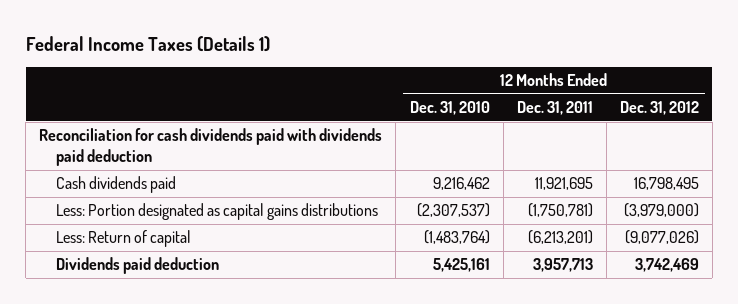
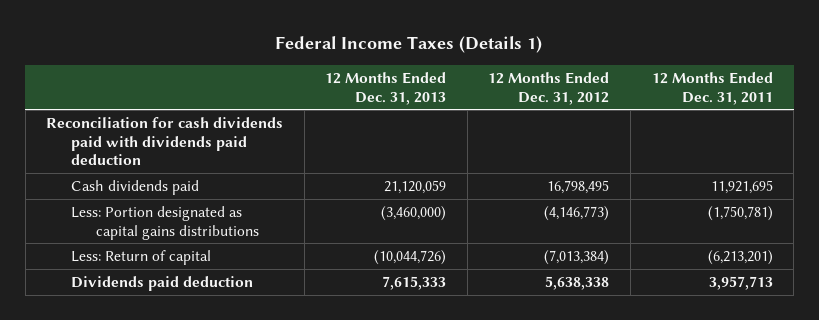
- | 12 Months Ended Dec. 31, 2010 | 12 Months Ended Dec. 31, 2011 | 12 Months Ended Dec. 31, 2012
+ | 12 Months Ended Dec. 31, 2013 | 12 Months Ended Dec. 31, 2012 | 12 Months Ended Dec. 31, 2011
- Less: Portion designated as capital gains distributions | (2,307,537) | (1,750,781) | (3,979,000)
- Less: Return of capital | (1,483,764) | (6,213,201) | (9,077,026)
- Dividends paid deduction | 5,425,161 | 3,957,713 | 3,742,469
+ Less: Portion designated as capital gains distributions | (3,460,000) | (4,146,773) | (1,750,781)
+ Less: Return of capital | (10,044,726) | (7,013,384) | (6,213,201)
+ Dividends paid deduction | 7,615,333 | 5,638,338 | 3,957,713

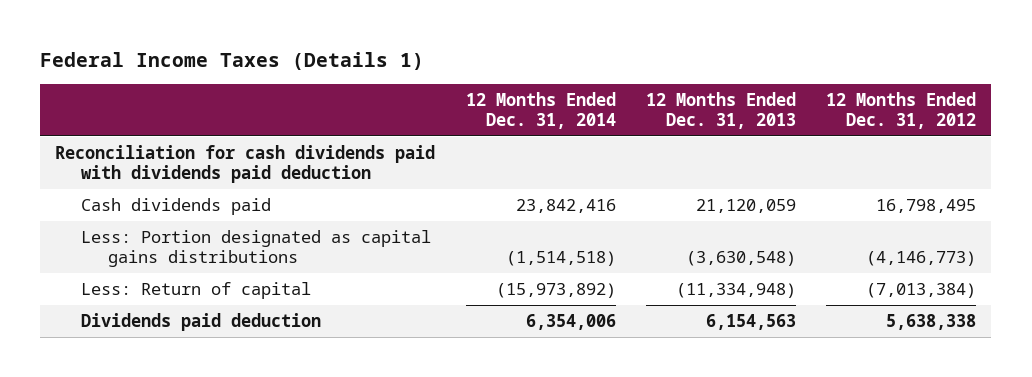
- | 12 Months Ended Dec. 31, 2013 | 12 Months Ended Dec. 31, 2012 | 12 Months Ended Dec. 31, 2011
+ | 12 Months Ended Dec. 31, 2014 | 12 Months Ended Dec. 31, 2013 | 12 Months Ended Dec. 31, 2012
- Less: Portion designated as capital gains distributions | (3,460,000) | (4,146,773) | (1,750,781)
- Less: Return of capital | (10,044,726) | (7,013,384) | (6,213,201)
- Dividends paid deduction | 7,615,333 | 5,638,338 | 3,957,713
+ Less: Portion designated as capital gains distributions | (1,514,518) | (3,630,548) | (4,146,773)
+ Less: Return of capital | (15,973,892) | (11,334,948) | (7,013,384)
+ Dividends paid deduction | 6,354,006 | 6,154,563 | 5,638,338

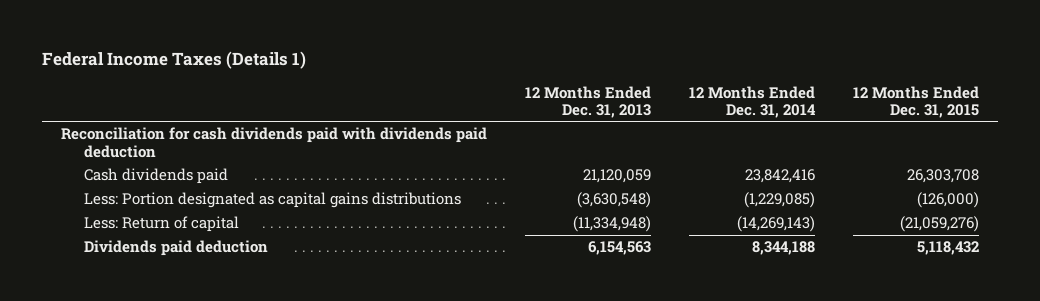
- | 12 Months Ended Dec. 31, 2014 | 12 Months Ended Dec. 31, 2013 | 12 Months Ended Dec. 31, 2012
+ | 12 Months Ended Dec. 31, 2013 | 12 Months Ended Dec. 31, 2014 | 12 Months Ended Dec. 31, 2015
- Less: Portion designated as capital gains distributions | (1,514,518) | (3,630,548) | (4,146,773)
- Less: Return of capital | (15,973,892) | (11,334,948) | (7,013,384)
- Dividends paid deduction | 6,354,006 | 6,154,563 | 5,638,338
+ Less: Portion designated as capital gains distributions | (3,630,548) | (1,229,085) | (126,000)
+ Less: Return of capital | (11,334,948) | (14,269,143) | (21,059,276)
+ Dividends paid deduction | 6,154,563 | 8,344,188 | 5,118,432

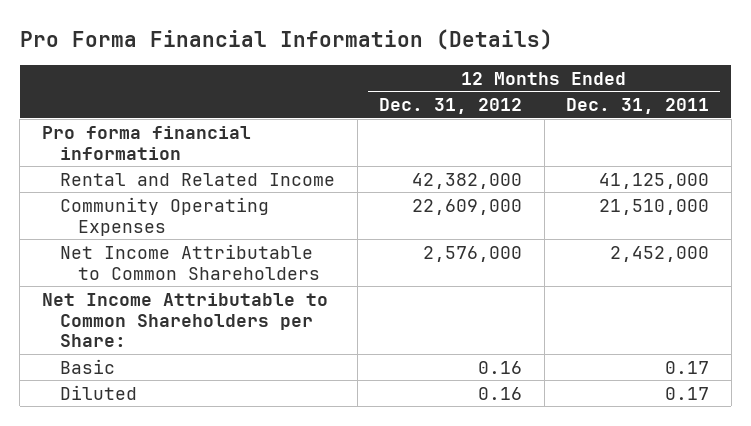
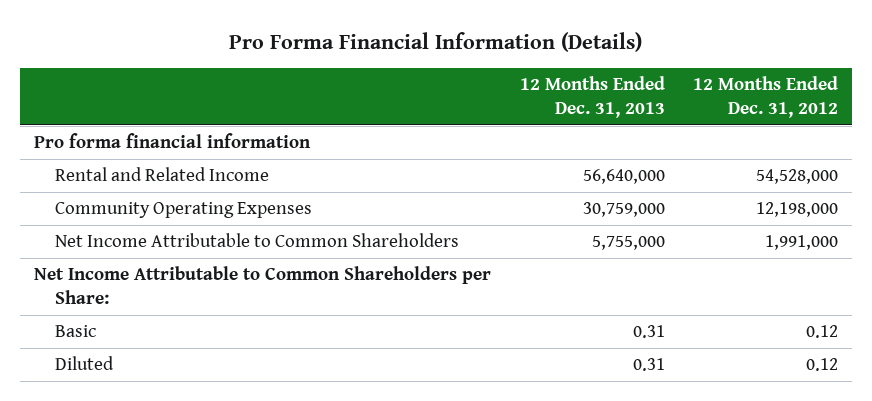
- | 12 Months Ended Dec. 31, 2012 | 12 Months Ended Dec. 31, 2011
+ | 12 Months Ended Dec. 31, 2013 | 12 Months Ended Dec. 31, 2012
- Rental and Related Income | 42,382,000 | 41,125,000
- Community Operating Expenses | 22,609,000 | 21,510,000
- Net Income Attributable to Common Shareholders | 2,576,000 | 2,452,000
+ Rental and Related Income | 56,640,000 | 54,528,000
+ Community Operating Expenses | 30,759,000 | 12,198,000
+ Net Income Attributable to Common Shareholders | 5,755,000 | 1,991,000
- Basic | 0.16 | 0.17
- Diluted | 0.16 | 0.17
+ Basic | 0.31 | 0.12
+ Diluted | 0.31 | 0.12

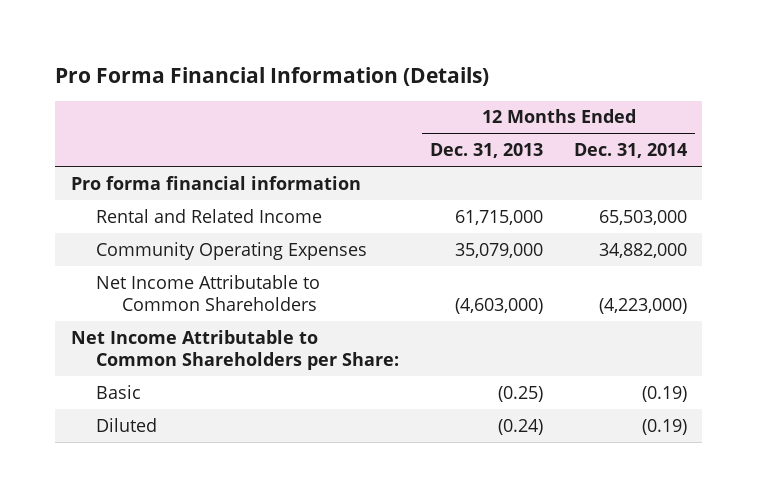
- | 12 Months Ended Dec. 31, 2013 | 12 Months Ended Dec. 31, 2012
+ | 12 Months Ended Dec. 31, 2013 | 12 Months Ended Dec. 31, 2014
- Rental and Related Income | 56,640,000 | 54,528,000
- Community Operating Expenses | 30,759,000 | 12,198,000
- Net Income Attributable to Common Shareholders | 5,755,000 | 1,991,000
+ Rental and Related Income | 61,715,000 | 65,503,000
+ Community Operating Expenses | 35,079,000 | 34,882,000
+ Net Income Attributable to Common Shareholders | (4,603,000) | (4,223,000)
- Basic | 0.31 | 0.12
- Diluted | 0.31 | 0.12
+ Basic | (0.25) | (0.19)
+ Diluted | (0.24) | (0.19)

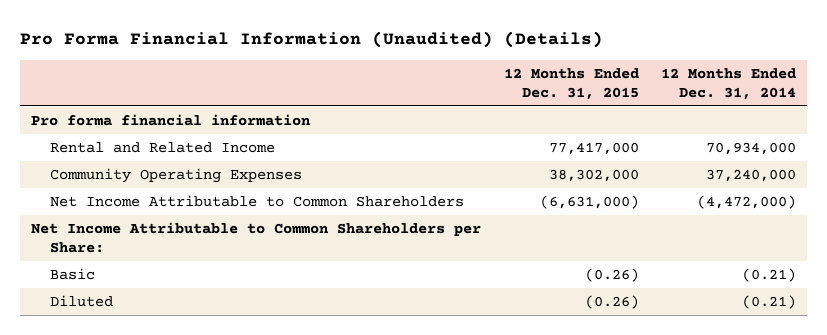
- Pro Forma Financial Information (Details)
+ Pro Forma Financial Information (Unaudited) (Details)
- | 12 Months Ended Dec. 31, 2013 | 12 Months Ended Dec. 31, 2014
+ | 12 Months Ended Dec. 31, 2015 | 12 Months Ended Dec. 31, 2014
- Rental and Related Income | 61,715,000 | 65,503,000
- Community Operating Expenses | 35,079,000 | 34,882,000
- Net Income Attributable to Common Shareholders | (4,603,000) | (4,223,000)
+ Rental and Related Income | 77,417,000 | 70,934,000
+ Community Operating Expenses | 38,302,000 | 37,240,000
+ Net Income Attributable to Common Shareholders | (6,631,000) | (4,472,000)
- Basic | (0.25) | (0.19)
- Diluted | (0.24) | (0.19)
+ Basic | (0.26) | (0.21)
+ Diluted | (0.26) | (0.21)

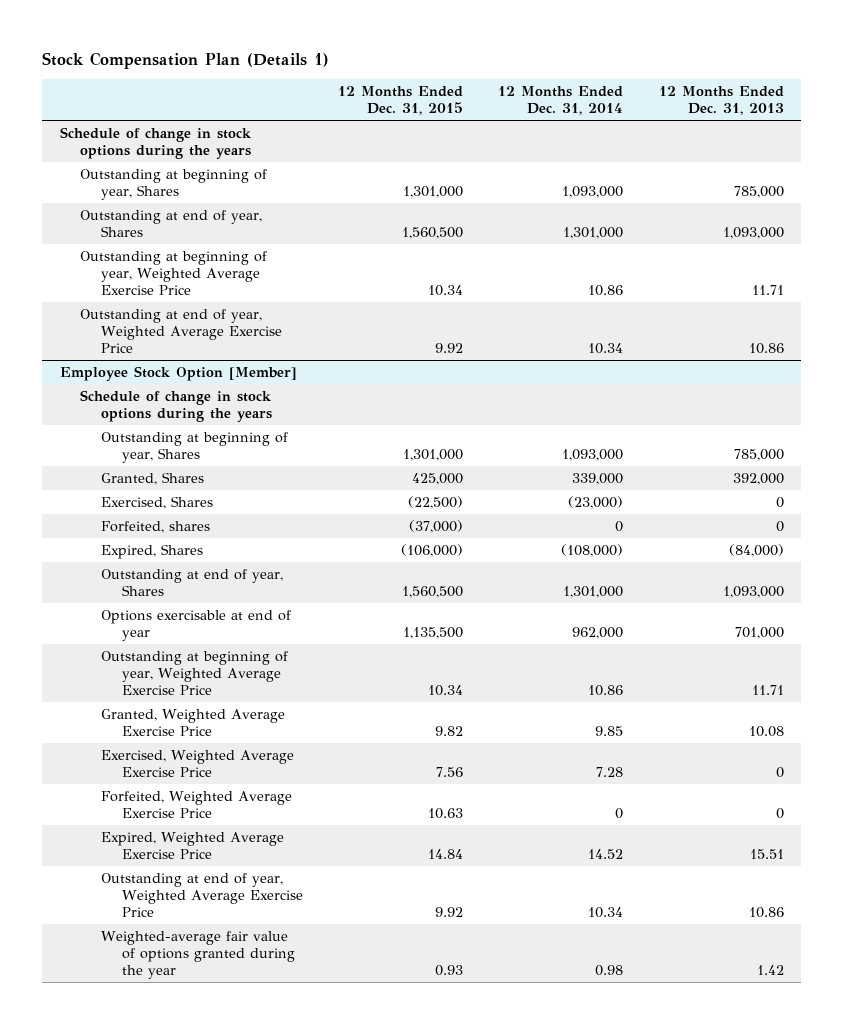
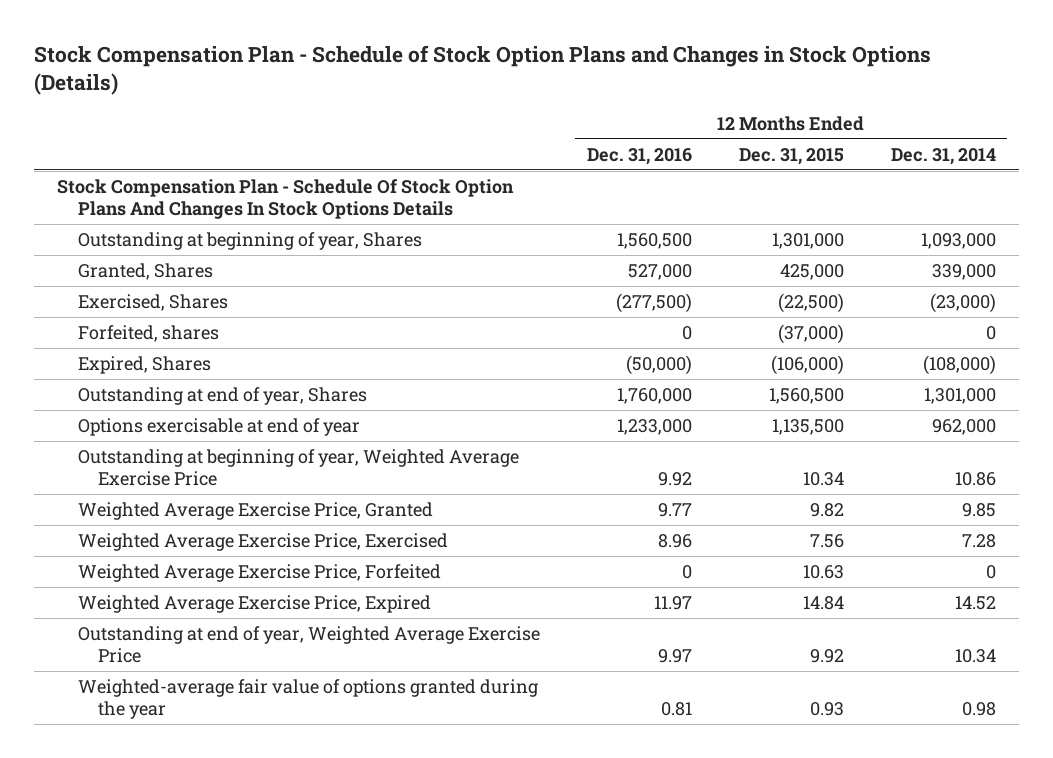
- Stock Compensation Plan (Details 1)
+ Stock Compensation Plan - Schedule of Stock Option Plans and Changes in Stock Options (Details)
- | 12 Months Ended Dec. 31, 2015 | 12 Months Ended Dec. 31, 2014 | 12 Months Ended Dec. 31, 2013
+ | 12 Months Ended Dec. 31, 2016 | 12 Months Ended Dec. 31, 2015 | 12 Months Ended Dec. 31, 2014
- Schedule of change in stock options during the years
- Outstanding at beginning of year, Shares | 1,301,000 | 1,093,000 | 785,000
- Outstanding at end of year, Shares | 1,560,500 | 1,301,000 | 1,093,000
- Outstanding at beginning of year, Weighted Average Exercise Price | 10.34 | 10.86 | 11.71
- Outstanding at end of year, Weighted Average Exercise Price | 9.92 | 10.34 | 10.86
- Employee Stock Option [Member]
- Schedule of change in stock options during the years
+ Stock Compensation Plan - Schedule Of Stock Option Plans And Changes In Stock Options Details
- Granted, Weighted Average Exercise Price | 9.82 | 9.85 | 10.08
- Exercised, Weighted Average Exercise Price | 7.56 | 7.28 | 0
- Forfeited, Weighted Average Exercise Price | 10.63 | 0 | 0
- Expired, Weighted Average Exercise Price | 14.84 | 14.52 | 15.51
+ Weighted Average Exercise Price, Granted | 9.77 | 9.82 | 9.85
+ Weighted Average Exercise Price, Exercised | 8.96 | 7.56 | 7.28
+ Weighted Average Exercise Price, Forfeited | 0 | 10.63 | 0
+ Weighted Average Exercise Price, Expired | 11.97 | 14.84 | 14.52

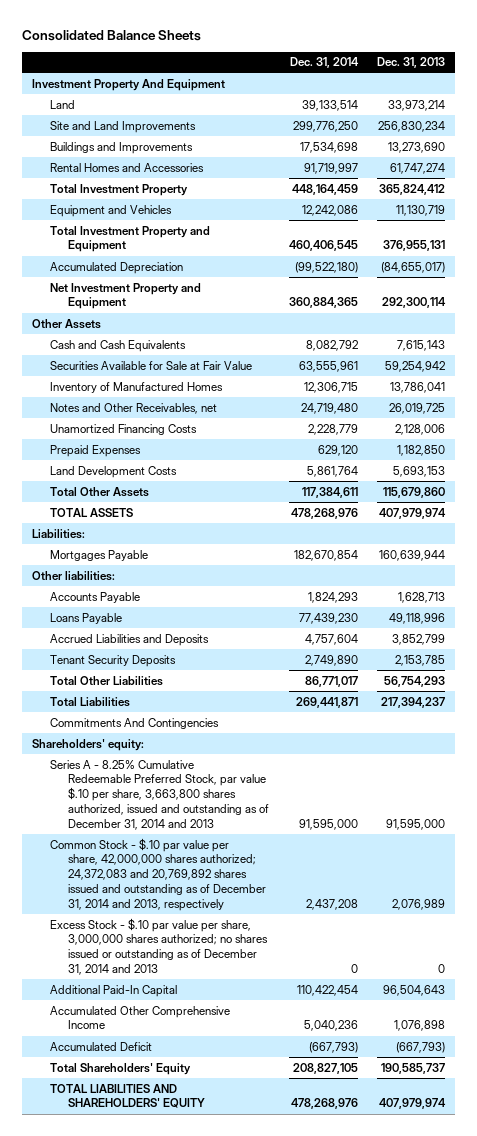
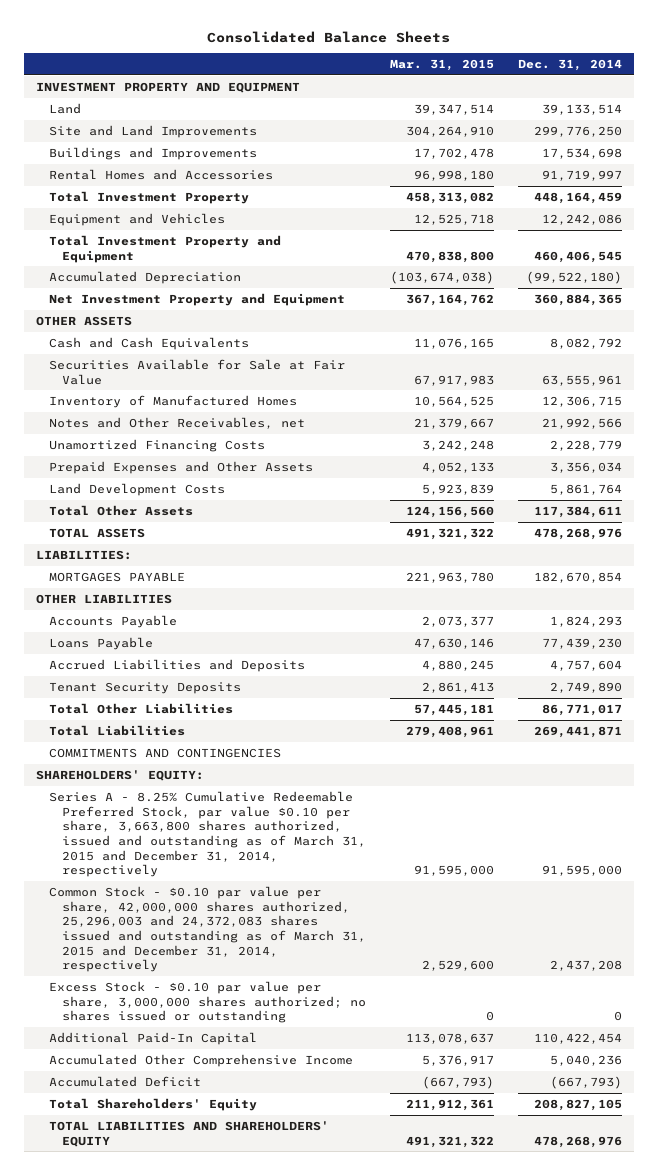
- | Dec. 31, 2014 | Dec. 31, 2013
+ | Mar. 31, 2015 | Dec. 31, 2014
- Investment Property And Equipment
+ INVESTMENT PROPERTY AND EQUIPMENT
- Other Assets
+ OTHER ASSETS
- Notes and Other Receivables, net | 24,719,480 | 26,019,725
+ Notes and Other Receivables, net | 21,379,667 | 21,992,566
- Prepaid Expenses | 629,120 | 1,182,850
+ Prepaid Expenses and Other Assets | 4,052,133 | 3,356,034
- Liabilities:
- Mortgages Payable | 182,670,854 | 160,639,944
- Other liabilities:
+ LIABILITIES:
+ MORTGAGES PAYABLE | 221,963,780 | 182,670,854
+ OTHER LIABILITIES
- Commitments And Contingencies
- Shareholders' equity:
- Series A - 8.25% Cumulative Redeemable Preferred Stock, par value $.10 per share, 3,663,800 shares authorized, issued and outstanding as of December 31, 2014 and 2013 | 91,595,000 | 91,595,000
- Common Stock - $.10 par value per share, 42,000,000 shares authorized; 24,372,083 and 20,769,892 shares issued and outstanding as of December 31, 2014 and 2013, respectively | 2,437,208 | 2,076,989
- Excess Stock - $.10 par value per share, 3,000,000 shares authorized; no shares issued or outstanding as of December 31, 2014 and 2013 | 0 | 0
+ COMMITMENTS AND CONTINGENCIES
+ SHAREHOLDERS' EQUITY:
+ Series A - 8.25% Cumulative Redeemable Preferred Stock, par value $0.10 per share, 3,663,800 shares authorized, issued and outstanding as of March 31, 2015 and December 31, 2014, respectively | 91,595,000 | 91,595,000
+ Common Stock - $0.10 par value per share, 42,000,000 shares authorized, 25,296,003 and 24,372,083 shares issued and outstanding as of March 31, 2015 and December 31, 2014, respectively | 2,529,600 | 2,437,208
+ Excess Stock - $0.10 par value per share, 3,000,000 shares authorized; no shares issued or outstanding | 0 | 0

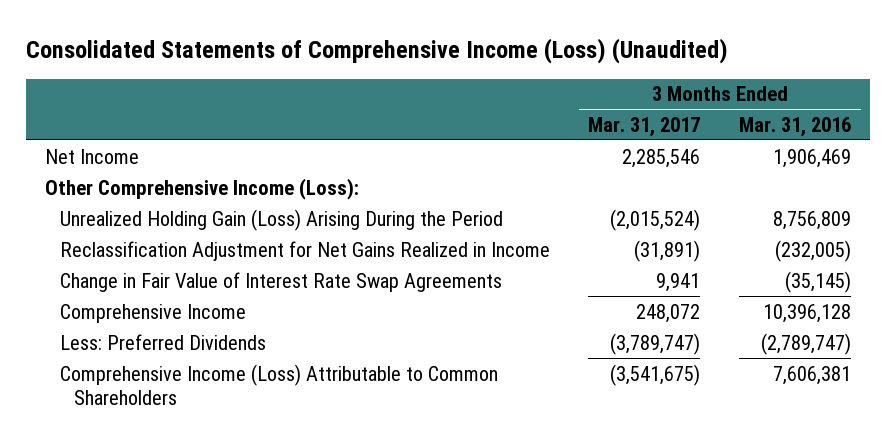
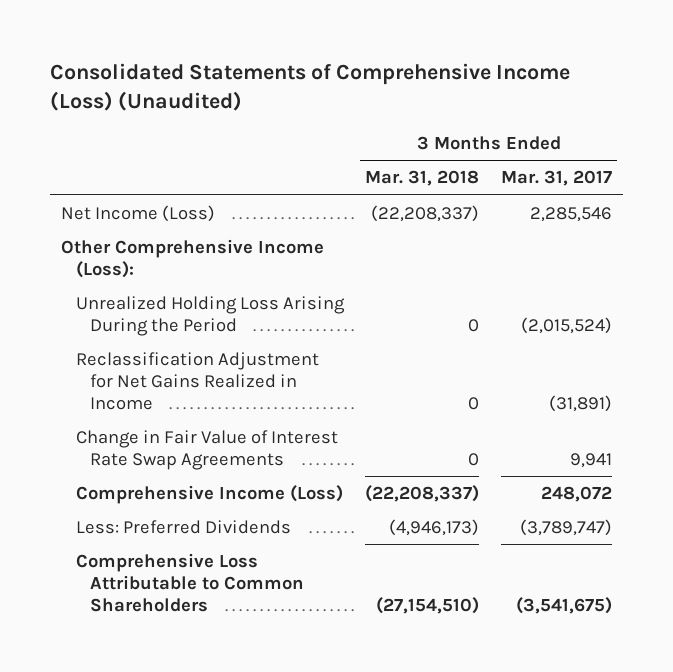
- | 3 Months Ended Mar. 31, 2017 | 3 Months Ended Mar. 31, 2016
+ | 3 Months Ended Mar. 31, 2018 | 3 Months Ended Mar. 31, 2017
- Net Income | 2,285,546 | 1,906,469
+ Net Income (Loss) | (22,208,337) | 2,285,546
- Unrealized Holding Gain (Loss) Arising During the Period | (2,015,524) | 8,756,809
+ Unrealized Holding Loss Arising During the Period | 0 | (2,015,524)
- Comprehensive Income | 248,072 | 10,396,128
+ Comprehensive Income (Loss) | (22,208,337) | 248,072
- Comprehensive Income (Loss) Attributable to Common Shareholders | (3,541,675) | 7,606,381
+ Comprehensive Loss Attributable to Common Shareholders | (27,154,510) | (3,541,675)

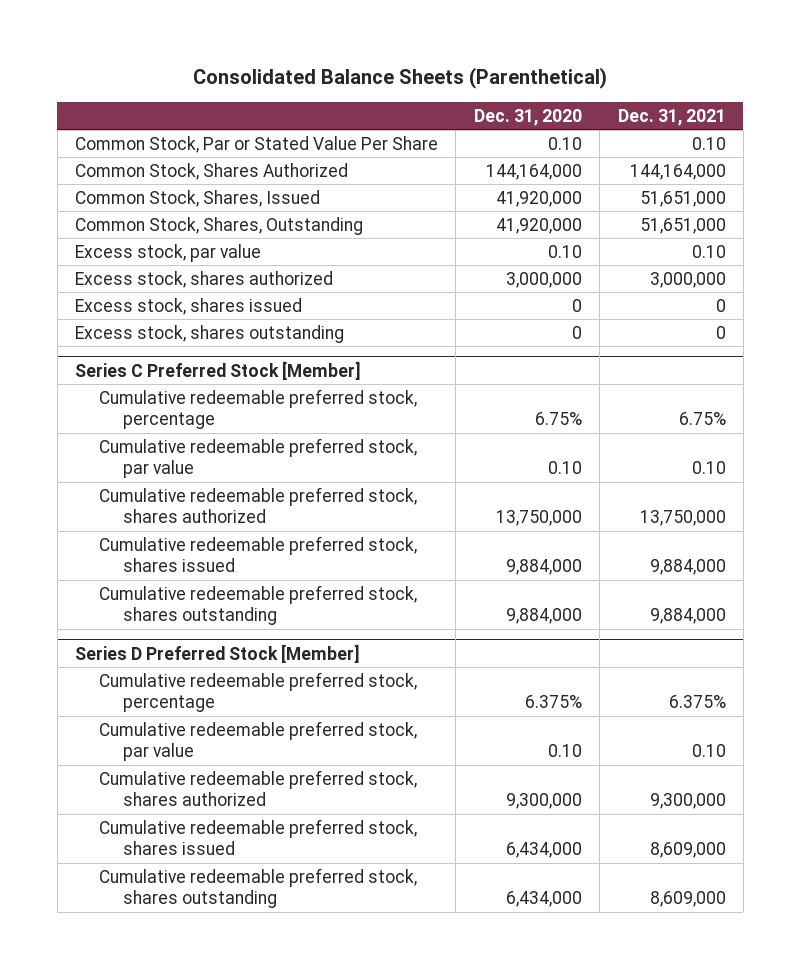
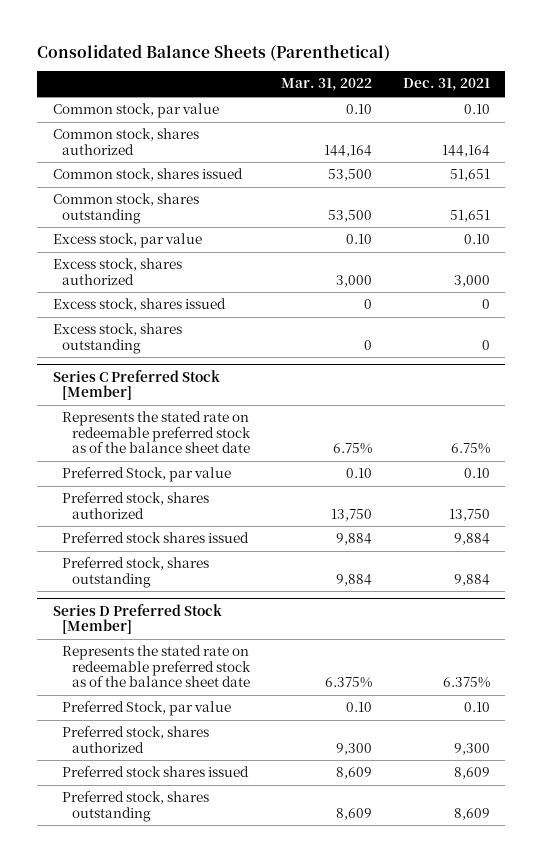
- | Dec. 31, 2020 | Dec. 31, 2021
+ | Mar. 31, 2022 | Dec. 31, 2021
- Common Stock, Par or Stated Value Per Share | 0.10 | 0.10
- Common Stock, Shares Authorized | 144,164,000 | 144,164,000
- Common Stock, Shares, Issued | 41,920,000 | 51,651,000
- Common Stock, Shares, Outstanding | 41,920,000 | 51,651,000
+ Common stock, par value | 0.10 | 0.10
+ Common stock, shares authorized | 144,164 | 144,164
+ Common stock, shares issued | 53,500 | 51,651
+ Common stock, shares outstanding | 53,500 | 51,651
- Excess stock, shares authorized | 3,000,000 | 3,000,000
+ Excess stock, shares authorized | 3,000 | 3,000
@ Series C Preferred Stock [Member]
- Cumulative redeemable preferred stock, percentage | 6.75% | 6.75%
- Cumulative redeemable preferred stock, par value | 0.10 | 0.10
- Cumulative redeemable preferred stock, shares authorized | 13,750,000 | 13,750,000
- Cumulative redeemable preferred stock, shares issued | 9,884,000 | 9,884,000
- Cumulative redeemable preferred stock, shares outstanding | 9,884,000 | 9,884,000
+ Represents the stated rate on redeemable preferred stock as of the balance sheet date | 6.75% | 6.75%
+ Preferred Stock, par value | 0.10 | 0.10
+ Preferred stock, shares authorized | 13,750 | 13,750
+ Preferred stock shares issued | 9,884 | 9,884
+ Preferred stock, shares outstanding | 9,884 | 9,884
@ Series D Preferred Stock [Member]
- Cumulative redeemable preferred stock, percentage | 6.375% | 6.375%
- Cumulative redeemable preferred stock, par value | 0.10 | 0.10
- Cumulative redeemable preferred stock, shares authorized | 9,300,000 | 9,300,000
- Cumulative redeemable preferred stock, shares issued | 6,434,000 | 8,609,000
- Cumulative redeemable preferred stock, shares outstanding | 6,434,000 | 8,609,000
+ Represents the stated rate on redeemable preferred stock as of the balance sheet date | 6.375% | 6.375%
+ Preferred Stock, par value | 0.10 | 0.10
+ Preferred stock, shares authorized | 9,300 | 9,300
+ Preferred stock shares issued | 8,609 | 8,609
+ Preferred stock, shares outstanding | 8,609 | 8,609

